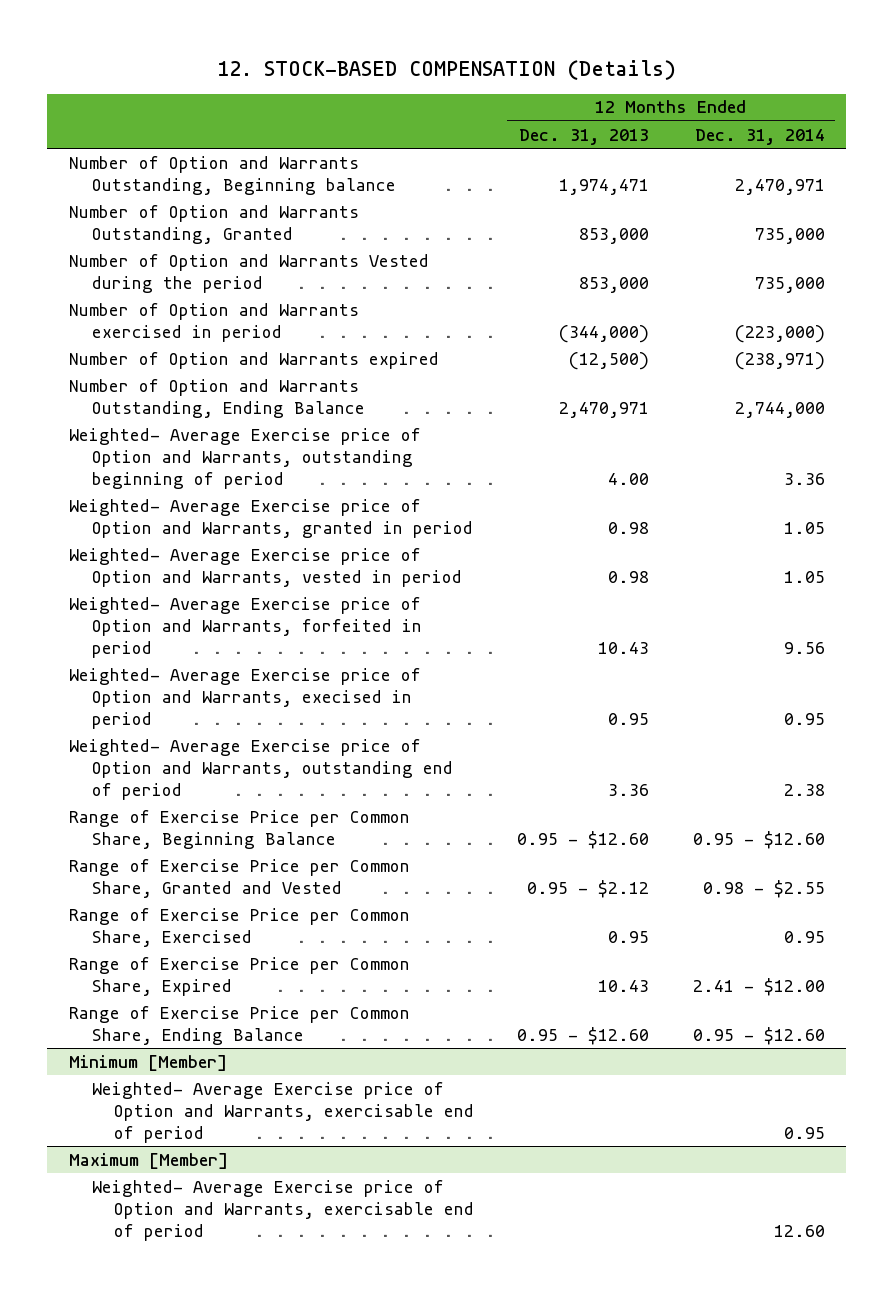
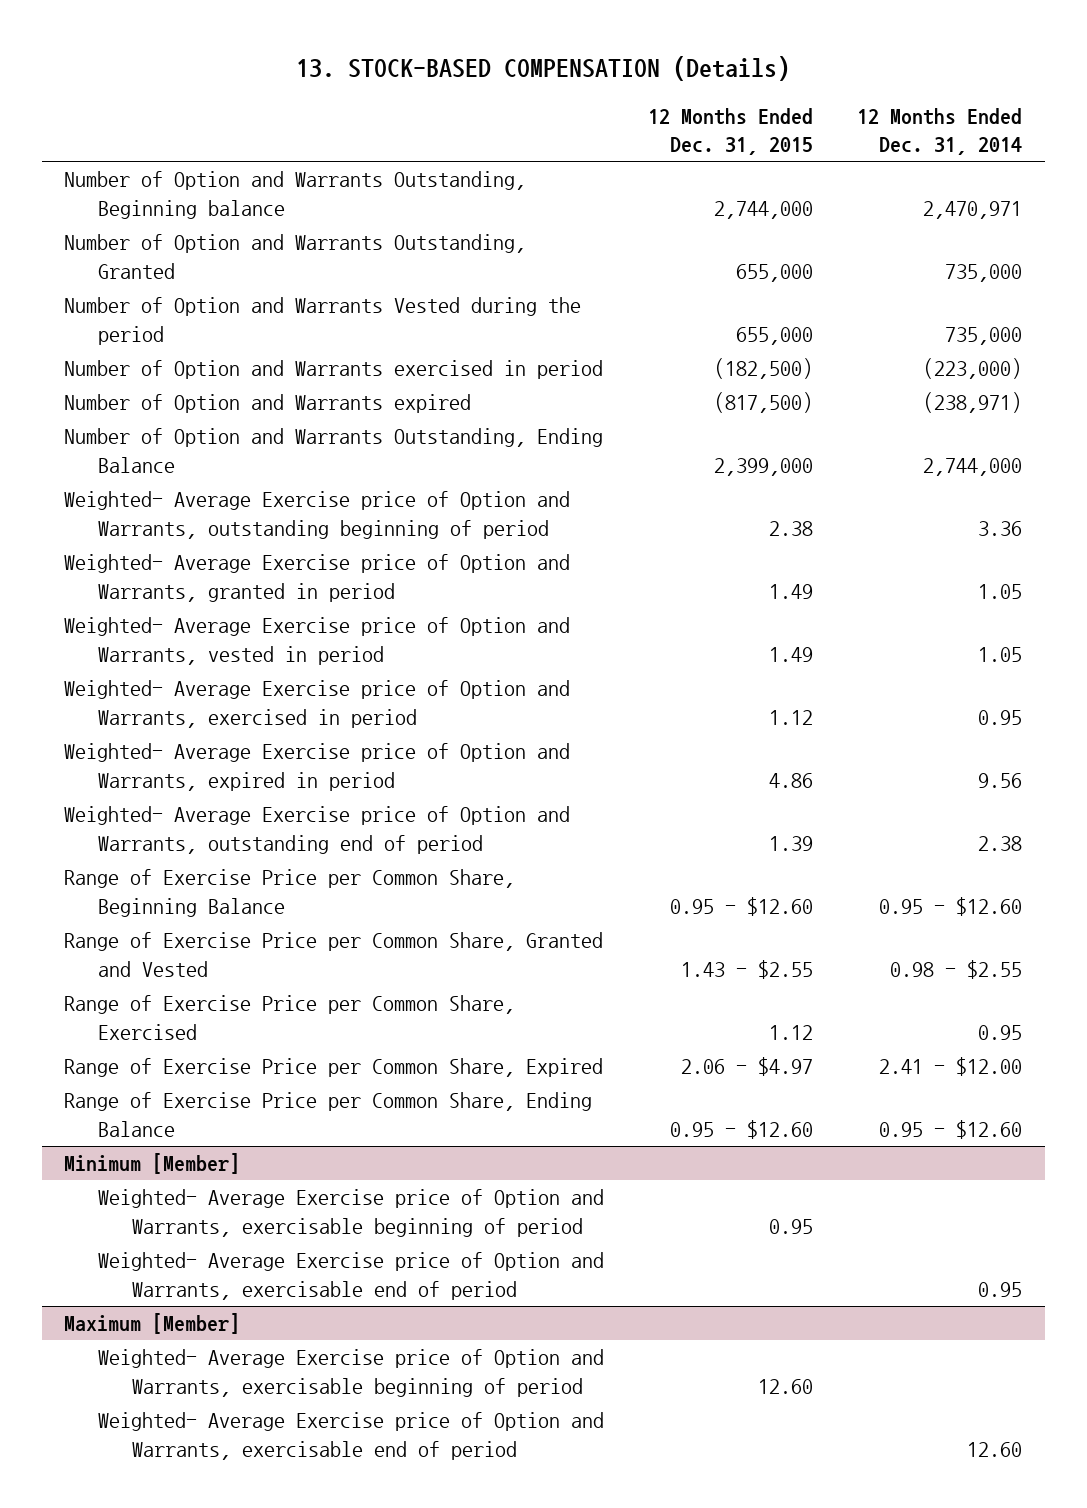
- 12. STOCK-BASED COMPENSATION (Details)
+ 13. STOCK-BASED COMPENSATION (Details)
- | 12 Months Ended Dec. 31, 2013 | 12 Months Ended Dec. 31, 2014
+ | 12 Months Ended Dec. 31, 2015 | 12 Months Ended Dec. 31, 2014
- Weighted- Average Exercise price of Option and Warrants, forfeited in period | 10.43 | 9.56
- Weighted- Average Exercise price of Option and Warrants, execised in period | 0.95 | 0.95
+ Weighted- Average Exercise price of Option and Warrants, exercised in period | 1.12 | 0.95
+ Weighted- Average Exercise price of Option and Warrants, expired in period | 4.86 | 9.56
@ Minimum [Member]
+ Weighted- Average Exercise price of Option and Warrants, exercisable beginning of period | 0.95 |
@ Maximum [Member]
+ Weighted- Average Exercise price of Option and Warrants, exercisable beginning of period | 12.60 |

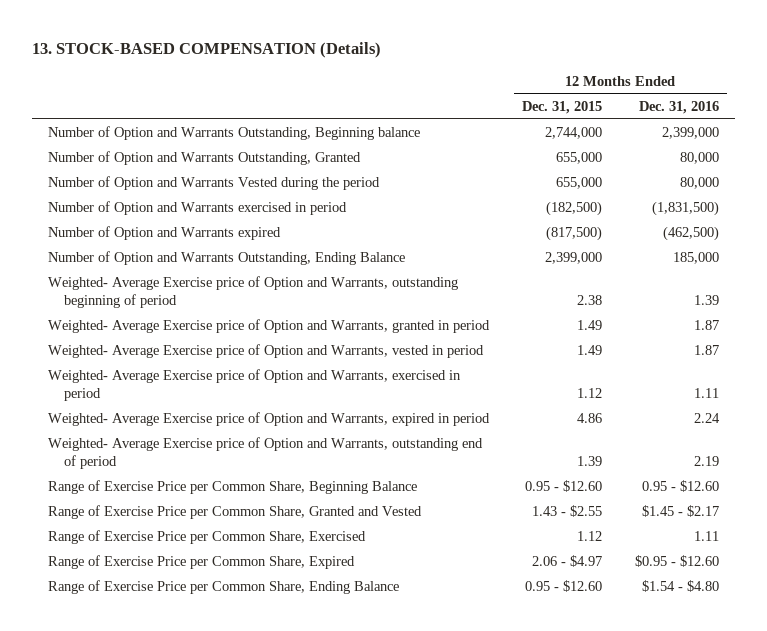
- | 12 Months Ended Dec. 31, 2015 | 12 Months Ended Dec. 31, 2014
+ | 12 Months Ended Dec. 31, 2015 | 12 Months Ended Dec. 31, 2016
- Minimum [Member]
- Weighted- Average Exercise price of Option and Warrants, exercisable beginning of period | 0.95 |
- Weighted- Average Exercise price of Option and Warrants, exercisable end of period | | 0.95
- Maximum [Member]
- Weighted- Average Exercise price of Option and Warrants, exercisable beginning of period | 12.60 |
- Weighted- Average Exercise price of Option and Warrants, exercisable end of period | | 12.60

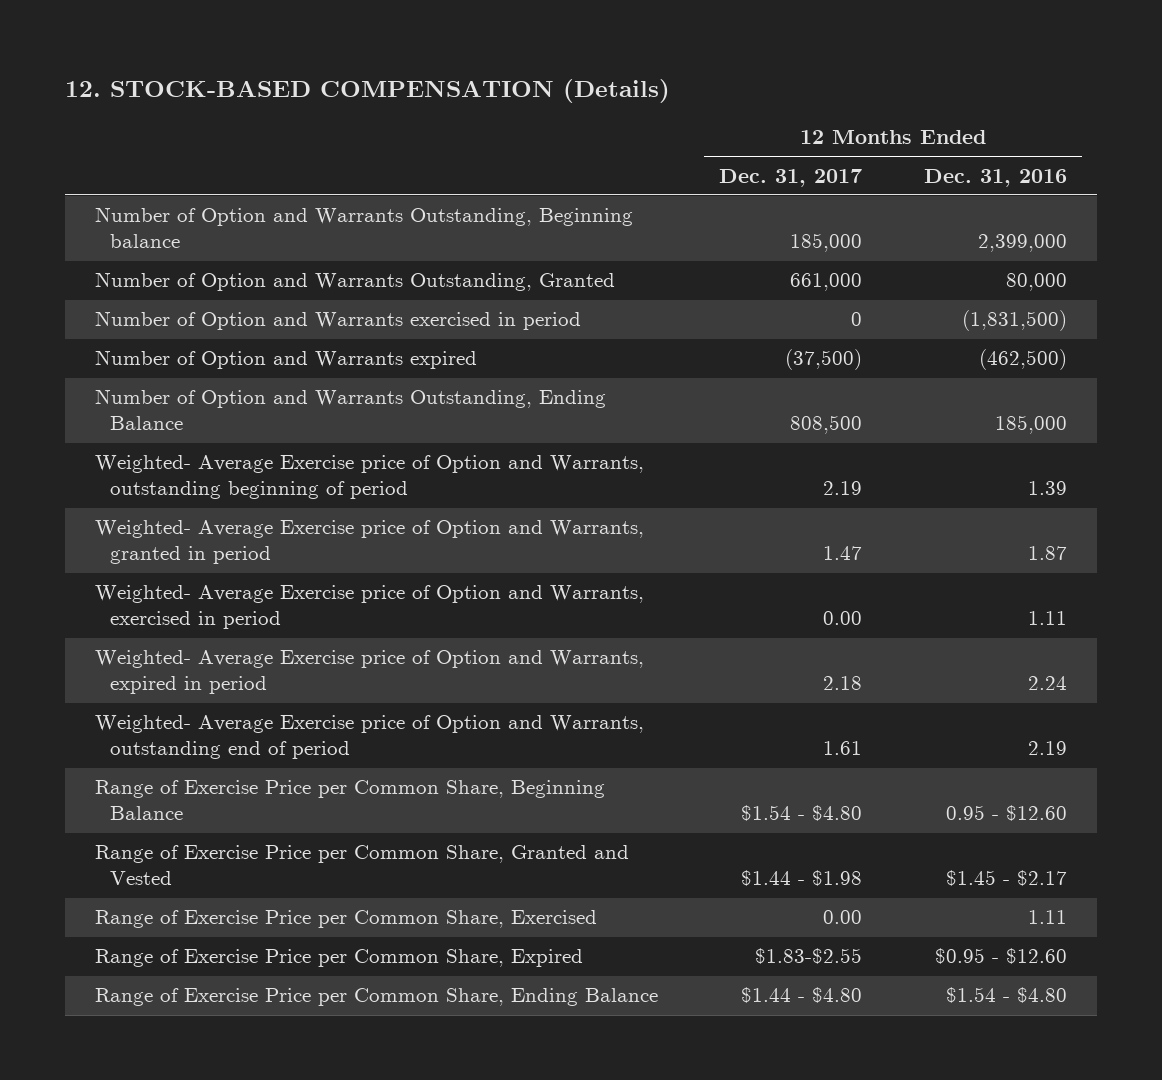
- 13. STOCK-BASED COMPENSATION (Details)
+ 12. STOCK-BASED COMPENSATION (Details)
- | 12 Months Ended Dec. 31, 2015 | 12 Months Ended Dec. 31, 2016
+ | 12 Months Ended Dec. 31, 2017 | 12 Months Ended Dec. 31, 2016
- Number of Option and Warrants Vested during the period | 655,000 | 80,000
- Weighted- Average Exercise price of Option and Warrants, vested in period | 1.49 | 1.87

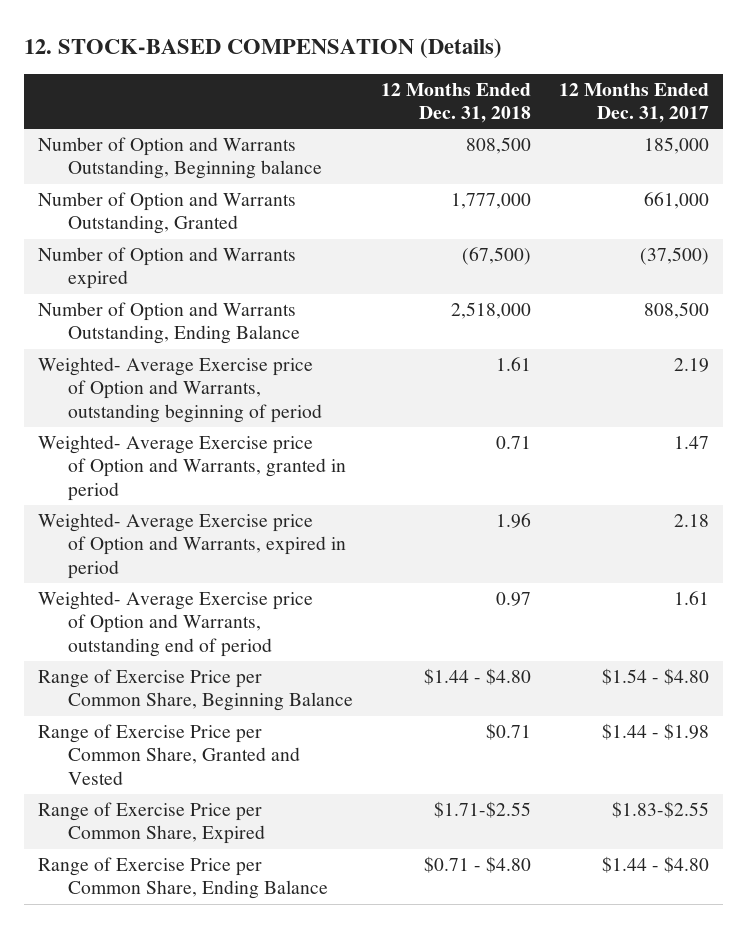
- | 12 Months Ended Dec. 31, 2017 | 12 Months Ended Dec. 31, 2016
+ | 12 Months Ended Dec. 31, 2018 | 12 Months Ended Dec. 31, 2017
- Number of Option and Warrants exercised in period | 0 | (1,831,500)
- Weighted- Average Exercise price of Option and Warrants, exercised in period | 0.00 | 1.11
- Range of Exercise Price per Common Share, Exercised | 0.00 | 1.11

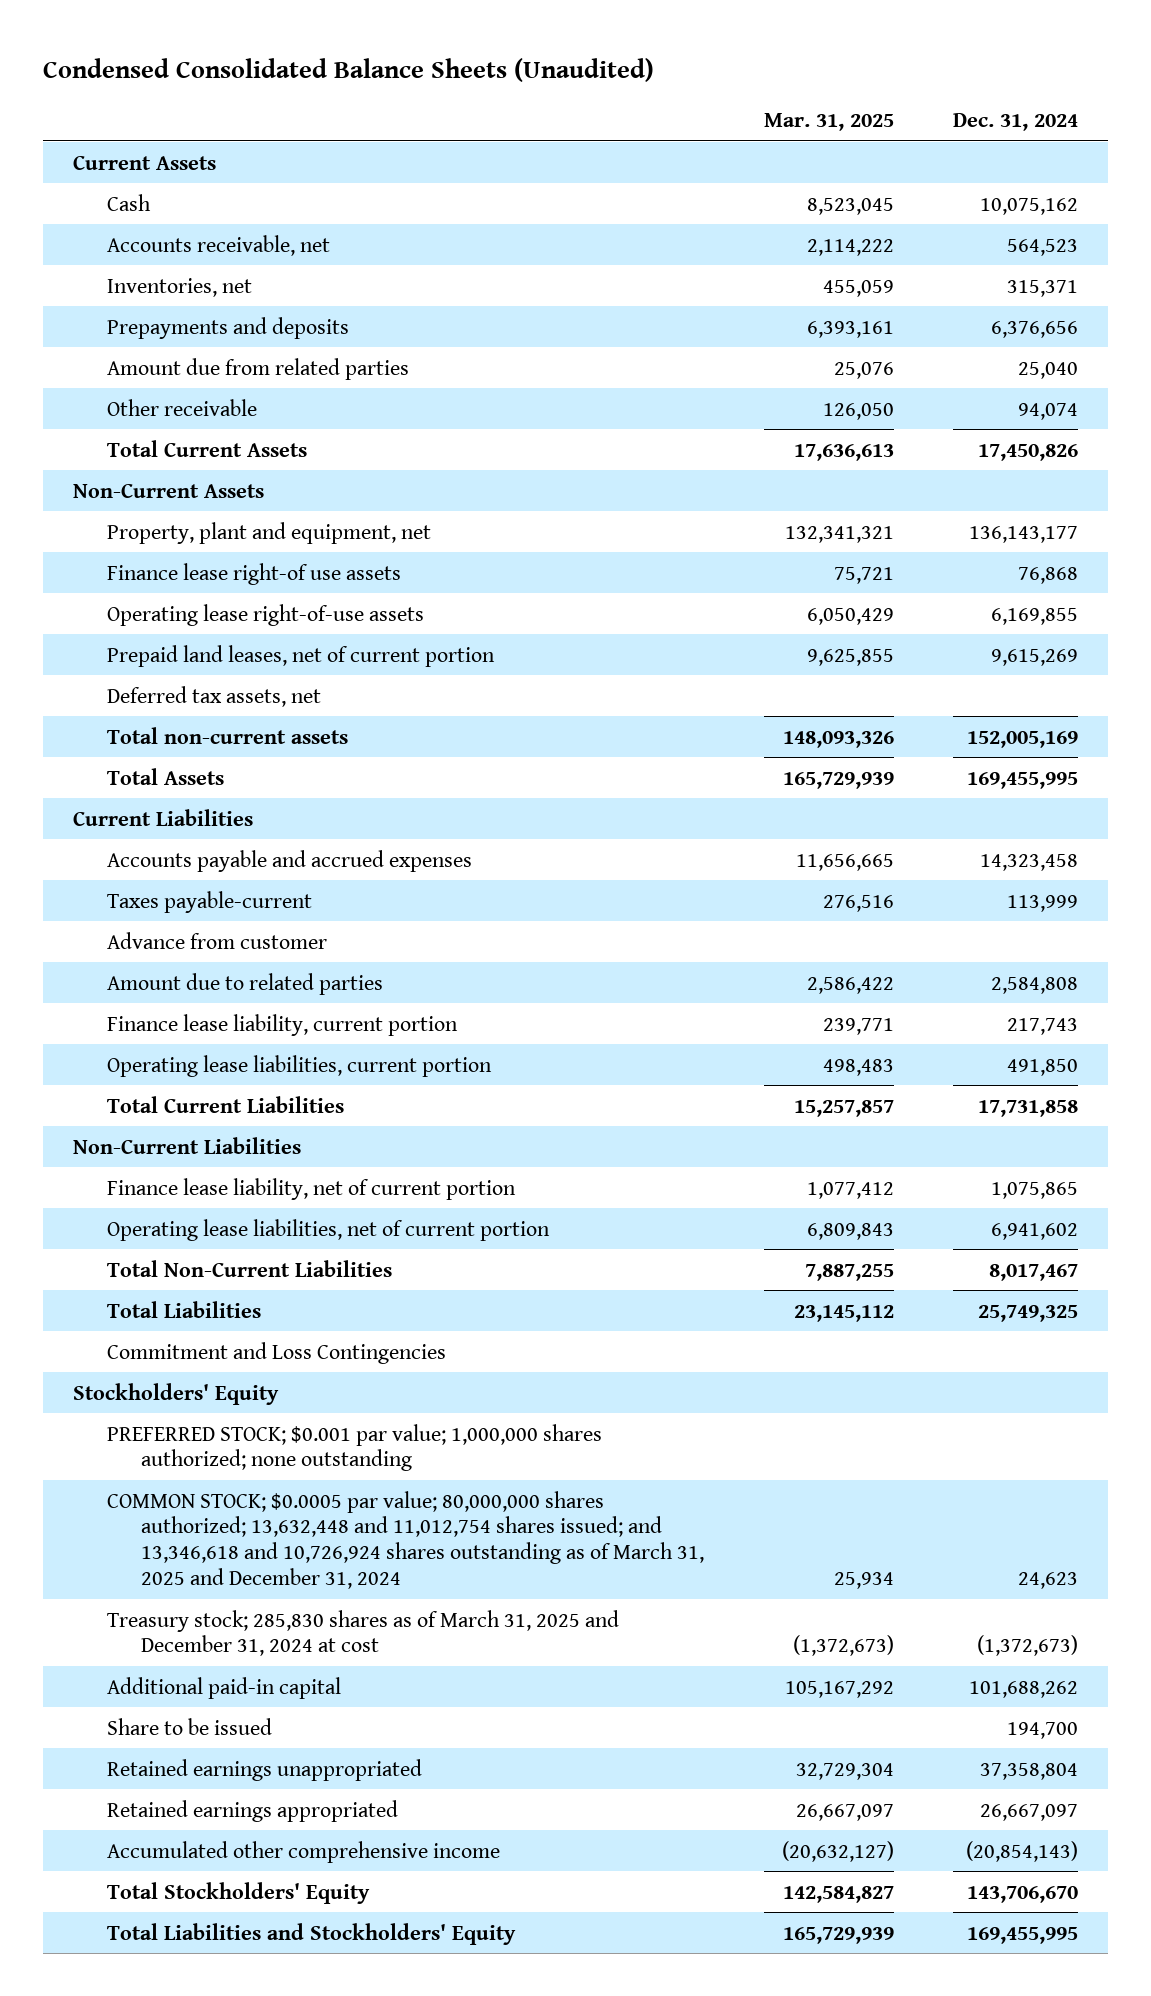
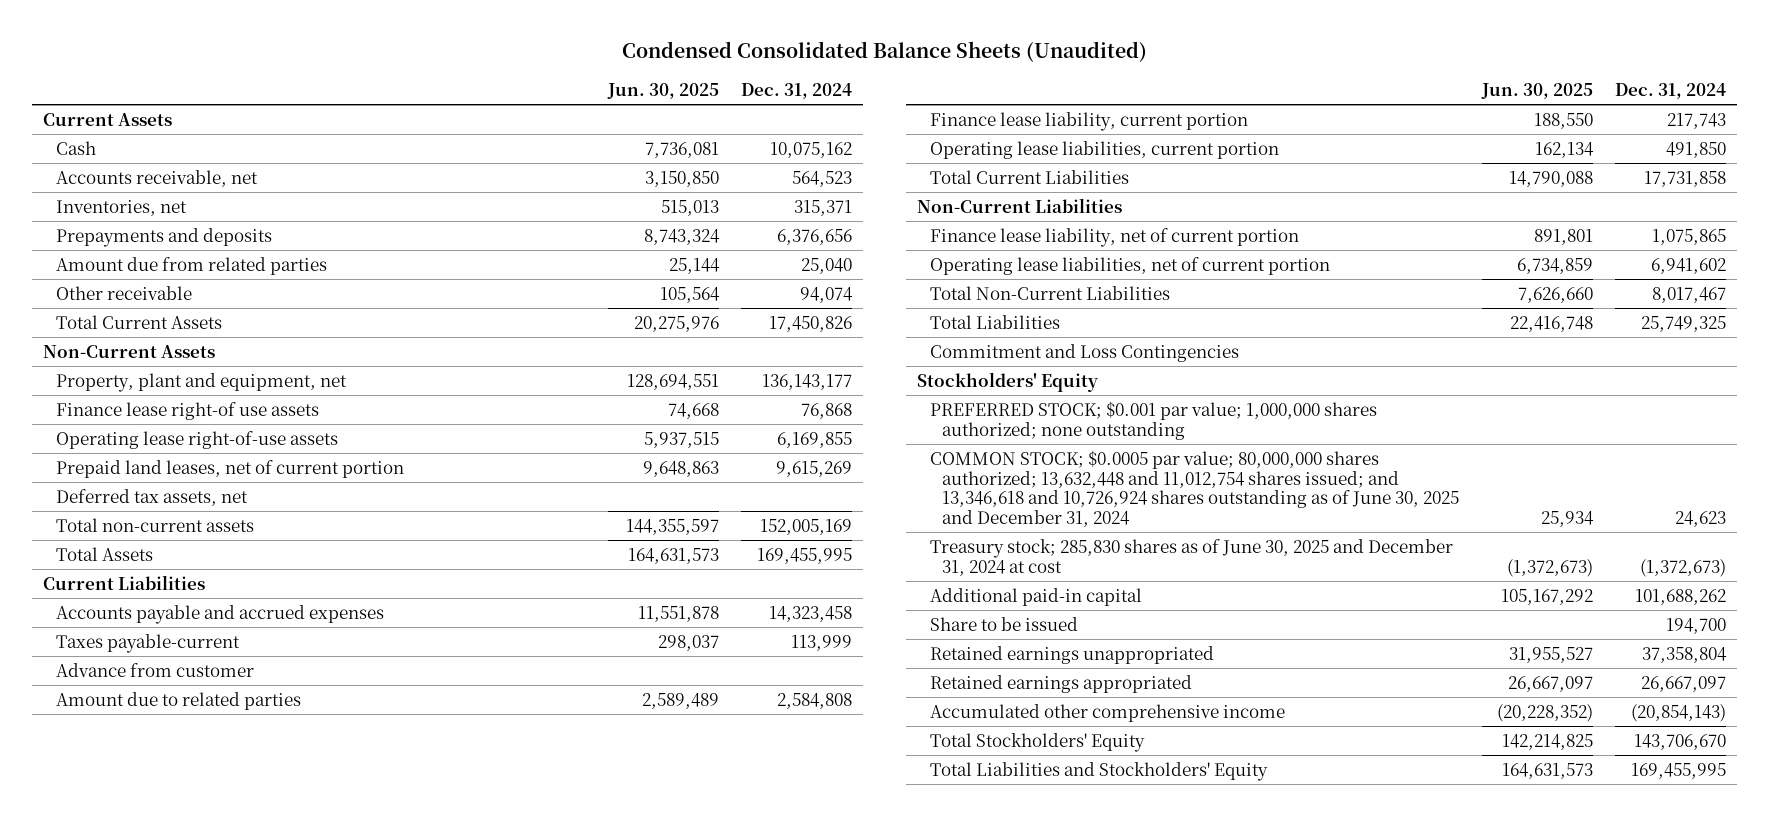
- | Mar. 31, 2025 | Dec. 31, 2024
+ | Jun. 30, 2025 | Dec. 31, 2024
- COMMON STOCK; $0.0005 par value; 80,000,000 shares authorized; 13,632,448 and 11,012,754 shares issued; and 13,346,618 and 10,726,924 shares outstanding as of March 31, 2025 and December 31, 2024 | 25,934 | 24,623
- Treasury stock; 285,830 shares as of March 31, 2025 and December 31, 2024 at cost | (1,372,673) | (1,372,673)
+ COMMON STOCK; $0.0005 par value; 80,000,000 shares authorized; 13,632,448 and 11,012,754 shares issued; and 13,346,618 and 10,726,924 shares outstanding as of June 30, 2025 and December 31, 2024 | 25,934 | 24,623
+ Treasury stock; 285,830 shares as of June 30, 2025 and December 31, 2024 at cost | (1,372,673) | (1,372,673)

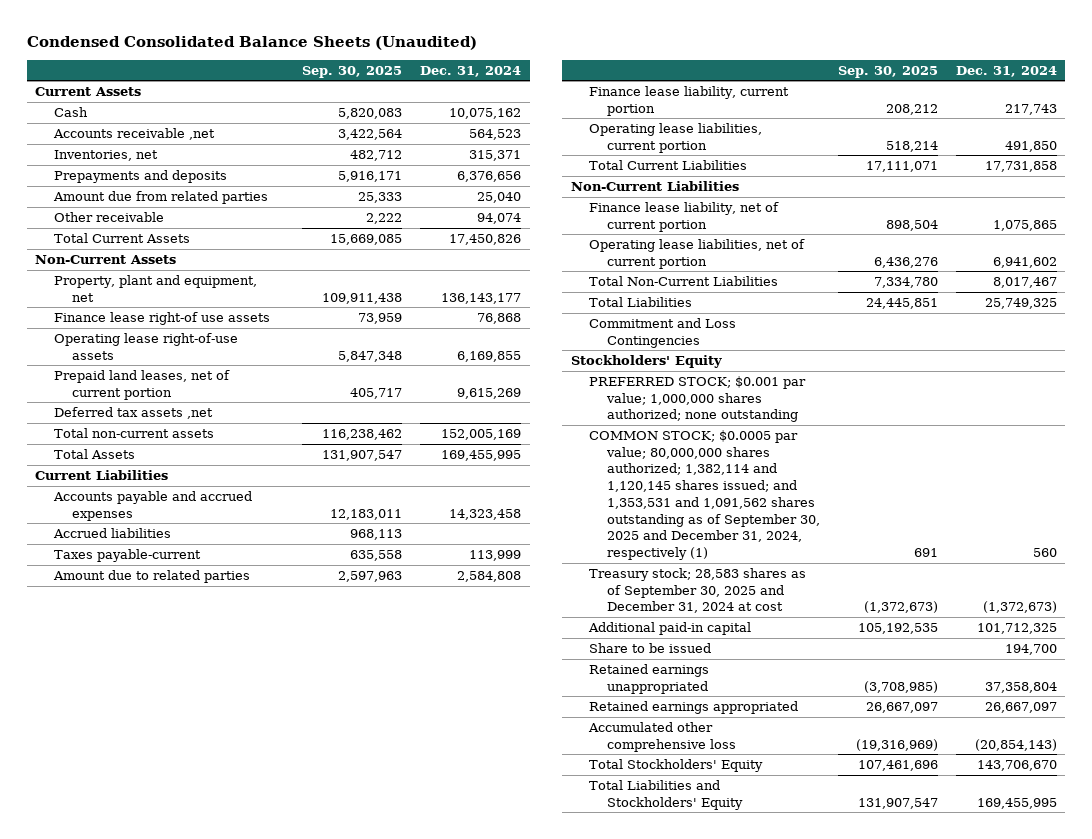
- | Jun. 30, 2025 | Dec. 31, 2024
+ | Sep. 30, 2025 | Dec. 31, 2024
- Accounts receivable, net | 3,150,850 | 564,523
+ Accounts receivable ,net | 3,422,564 | 564,523
- Deferred tax assets, net
+ Deferred tax assets ,net
+ Accrued liabilities | 968,113 |
- Advance from customer
- COMMON STOCK; $0.0005 par value; 80,000,000 shares authorized; 13,632,448 and 11,012,754 shares issued; and 13,346,618 and 10,726,924 shares outstanding as of June 30, 2025 and December 31, 2024 | 25,934 | 24,623
- Treasury stock; 285,830 shares as of June 30, 2025 and December 31, 2024 at cost | (1,372,673) | (1,372,673)
- Additional paid-in capital | 105,167,292 | 101,688,262
+ COMMON STOCK; $0.0005 par value; 80,000,000 shares authorized; 1,382,114 and 1,120,145 shares issued; and 1,353,531 and 1,091,562 shares outstanding as of September 30, 2025 and December 31, 2024, respectively (1) | 691 | 560
+ Treasury stock; 28,583 shares as of September 30, 2025 and December 31, 2024 at cost | (1,372,673) | (1,372,673)
+ Additional paid-in capital | 105,192,535 | 101,712,325
- Accumulated other comprehensive income | (20,228,352) | (20,854,143)
+ Accumulated other comprehensive loss | (19,316,969) | (20,854,143)

